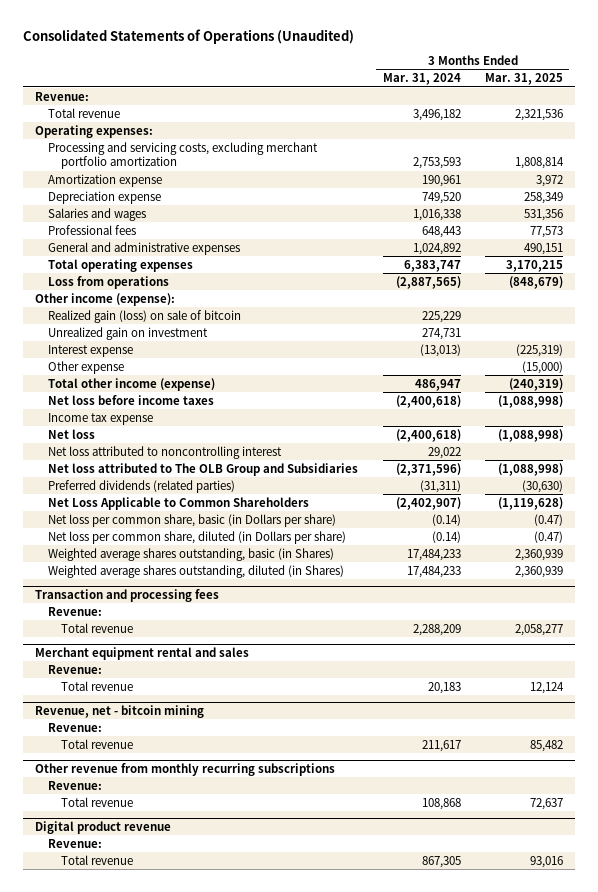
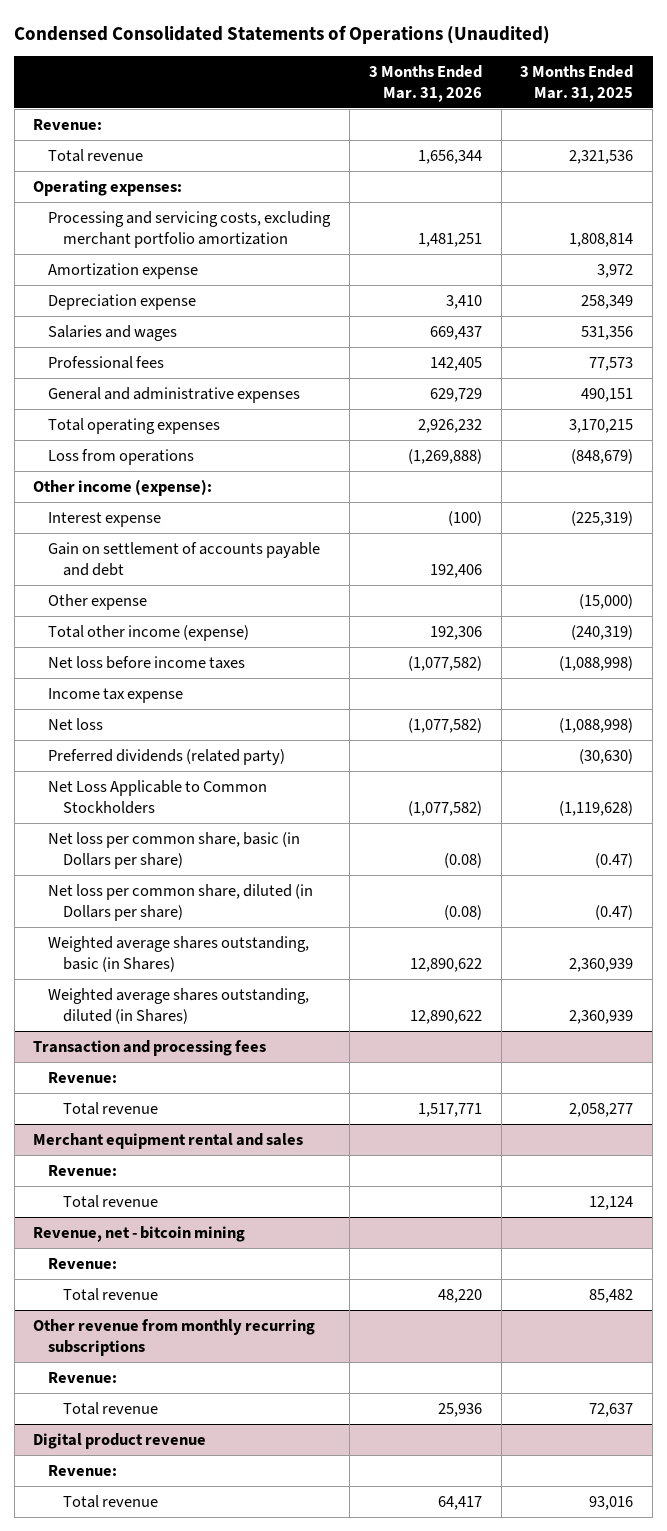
- Consolidated Statements of Operations (Unaudited)
+ Condensed Consolidated Statements of Operations (Unaudited)
- | 3 Months Ended Mar. 31, 2024 | 3 Months Ended Mar. 31, 2025
+ | 3 Months Ended Mar. 31, 2026 | 3 Months Ended Mar. 31, 2025
- Realized gain (loss) on sale of bitcoin | 225,229 |
- Unrealized gain on investment | 274,731 |
+ Gain on settlement of accounts payable and debt | 192,406 |
- Net loss attributed to noncontrolling interest | 29,022 |
- Net loss attributed to The OLB Group and Subsidiaries | (2,371,596) | (1,088,998)
- Preferred dividends (related parties) | (31,311) | (30,630)
- Net Loss Applicable to Common Shareholders | (2,402,907) | (1,119,628)
+ Preferred dividends (related party) | | (30,630)
+ Net Loss Applicable to Common Stockholders | (1,077,582) | (1,119,628)

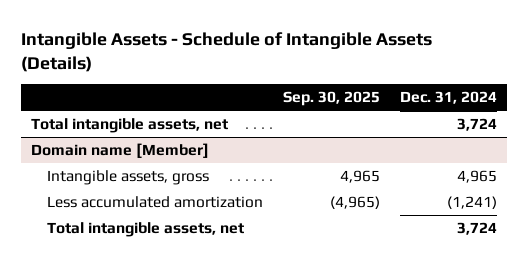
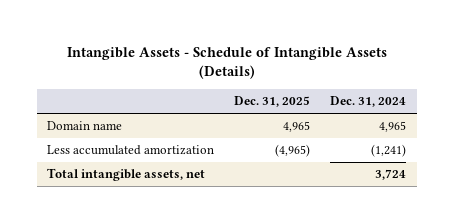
- | Sep. 30, 2025 | Dec. 31, 2024
+ | Dec. 31, 2025 | Dec. 31, 2024
- Total intangible assets, net | | 3,724
- Domain name [Member]
- Intangible assets, gross | 4,965 | 4,965
+ Domain name | 4,965 | 4,965

